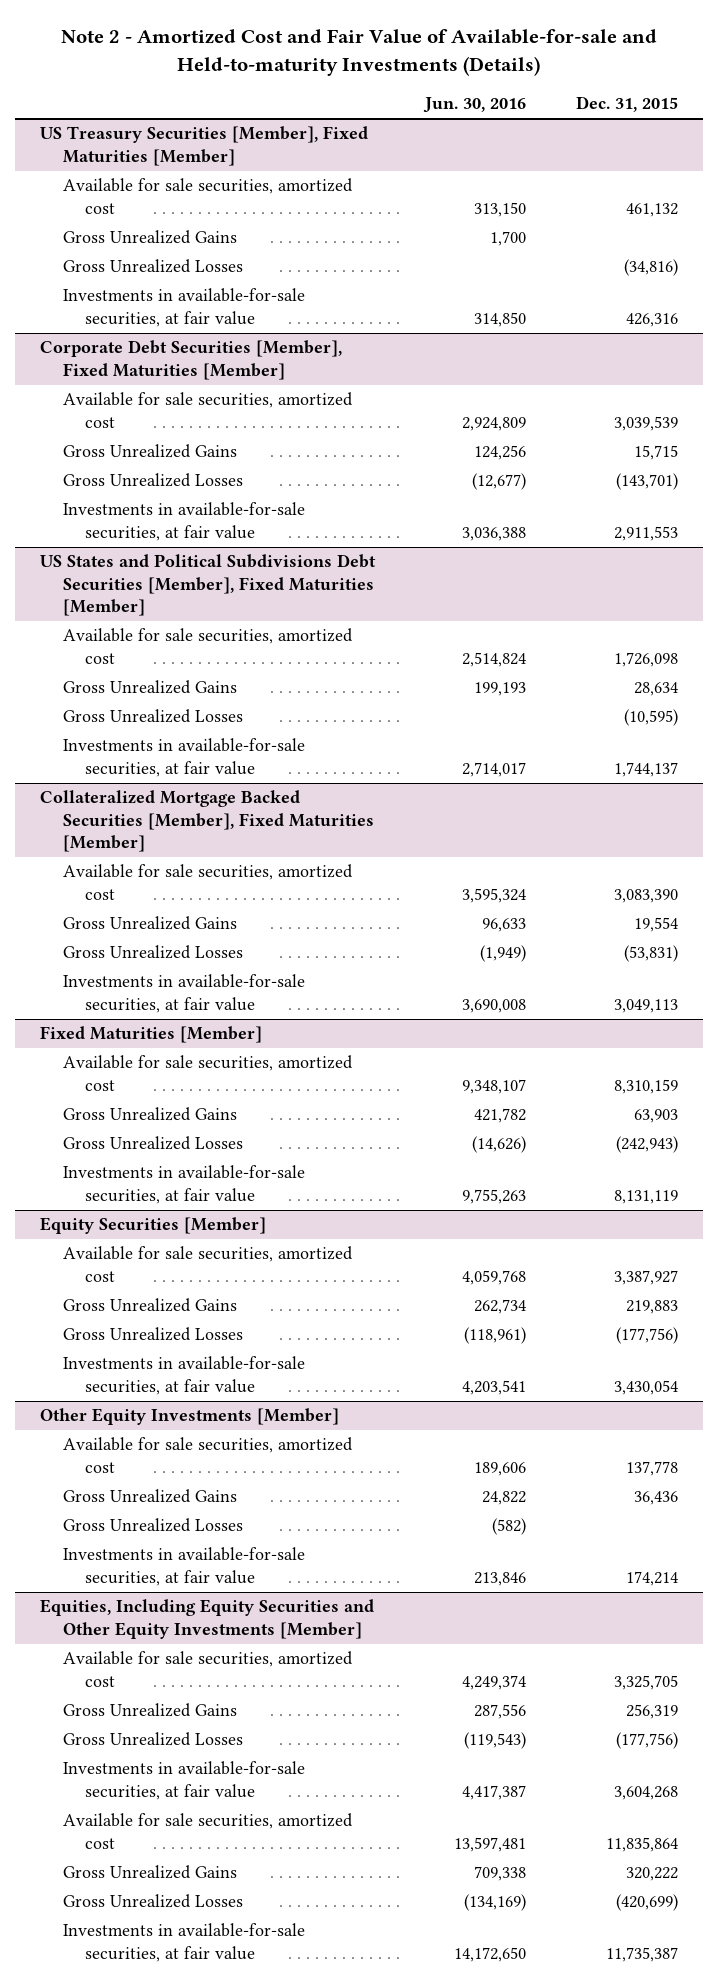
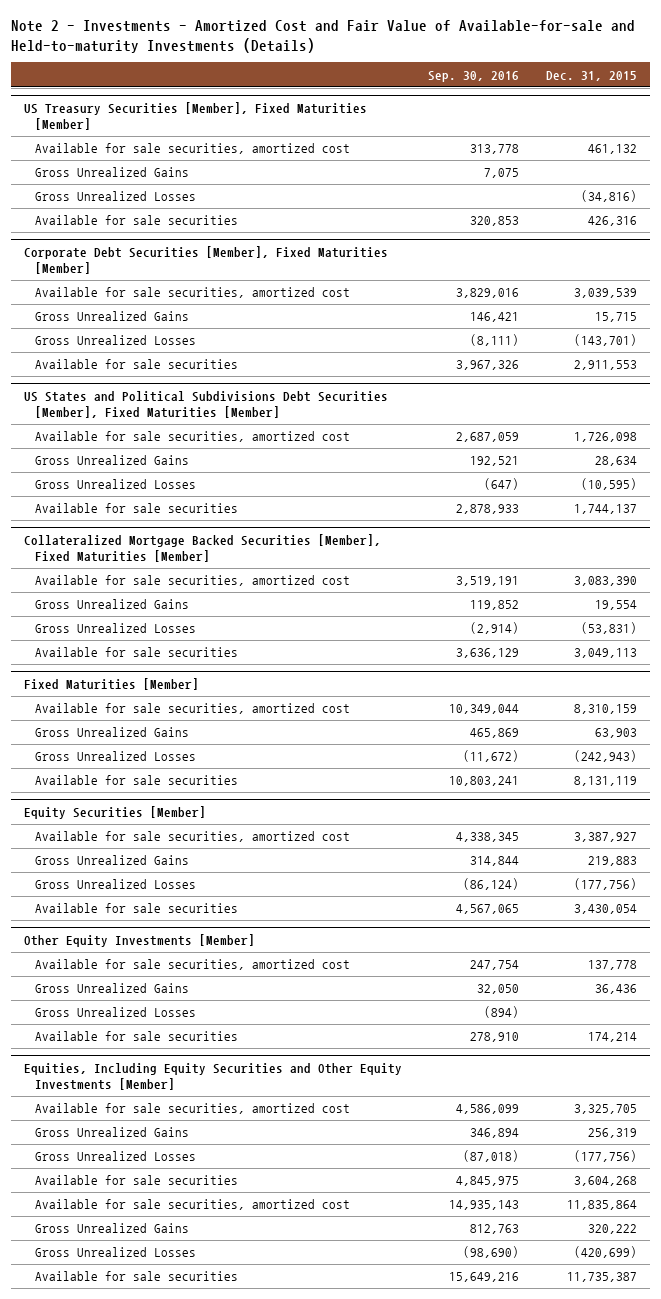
- Note 2 - Amortized Cost and Fair Value of Available-for-sale and Held-to-maturity Investments (Details)
+ Note 2 - Investments - Amortized Cost and Fair Value of Available-for-sale and Held-to-maturity Investments (Details)
- | Jun. 30, 2016 | Dec. 31, 2015
+ | Sep. 30, 2016 | Dec. 31, 2015
@ US Treasury Securities [Member], Fixed Maturities [Member]
- Investments in available-for-sale securities, at fair value | 314,850 | 426,316
+ Available for sale securities | 320,853 | 426,316
@ Corporate Debt Securities [Member], Fixed Maturities [Member]
- Investments in available-for-sale securities, at fair value | 3,036,388 | 2,911,553
+ Available for sale securities | 3,967,326 | 2,911,553
@ US States and Political Subdivisions Debt Securities [Member], Fixed Maturities [Member]
- Investments in available-for-sale securities, at fair value | 2,714,017 | 1,744,137
+ Available for sale securities | 2,878,933 | 1,744,137
@ Collateralized Mortgage Backed Securities [Member], Fixed Maturities [Member]
- Investments in available-for-sale securities, at fair value | 3,690,008 | 3,049,113
+ Available for sale securities | 3,636,129 | 3,049,113
@ Fixed Maturities [Member]
- Investments in available-for-sale securities, at fair value | 9,755,263 | 8,131,119
+ Available for sale securities | 10,803,241 | 8,131,119
@ Equity Securities [Member]
- Investments in available-for-sale securities, at fair value | 4,203,541 | 3,430,054
+ Available for sale securities | 4,567,065 | 3,430,054
@ Other Equity Investments [Member]
- Investments in available-for-sale securities, at fair value | 213,846 | 174,214
+ Available for sale securities | 278,910 | 174,214
@ Equities, Including Equity Securities and Other Equity Investments [Member]
- Investments in available-for-sale securities, at fair value | 4,417,387 | 3,604,268
+ Available for sale securities | 4,845,975 | 3,604,268
- Investments in available-for-sale securities, at fair value | 14,172,650 | 11,735,387
+ Available for sale securities | 15,649,216 | 11,735,387

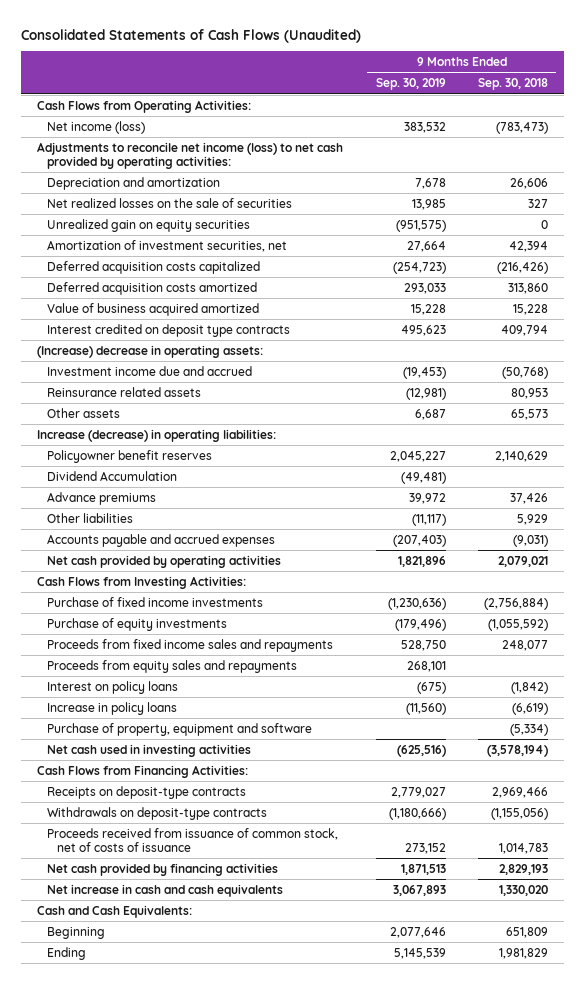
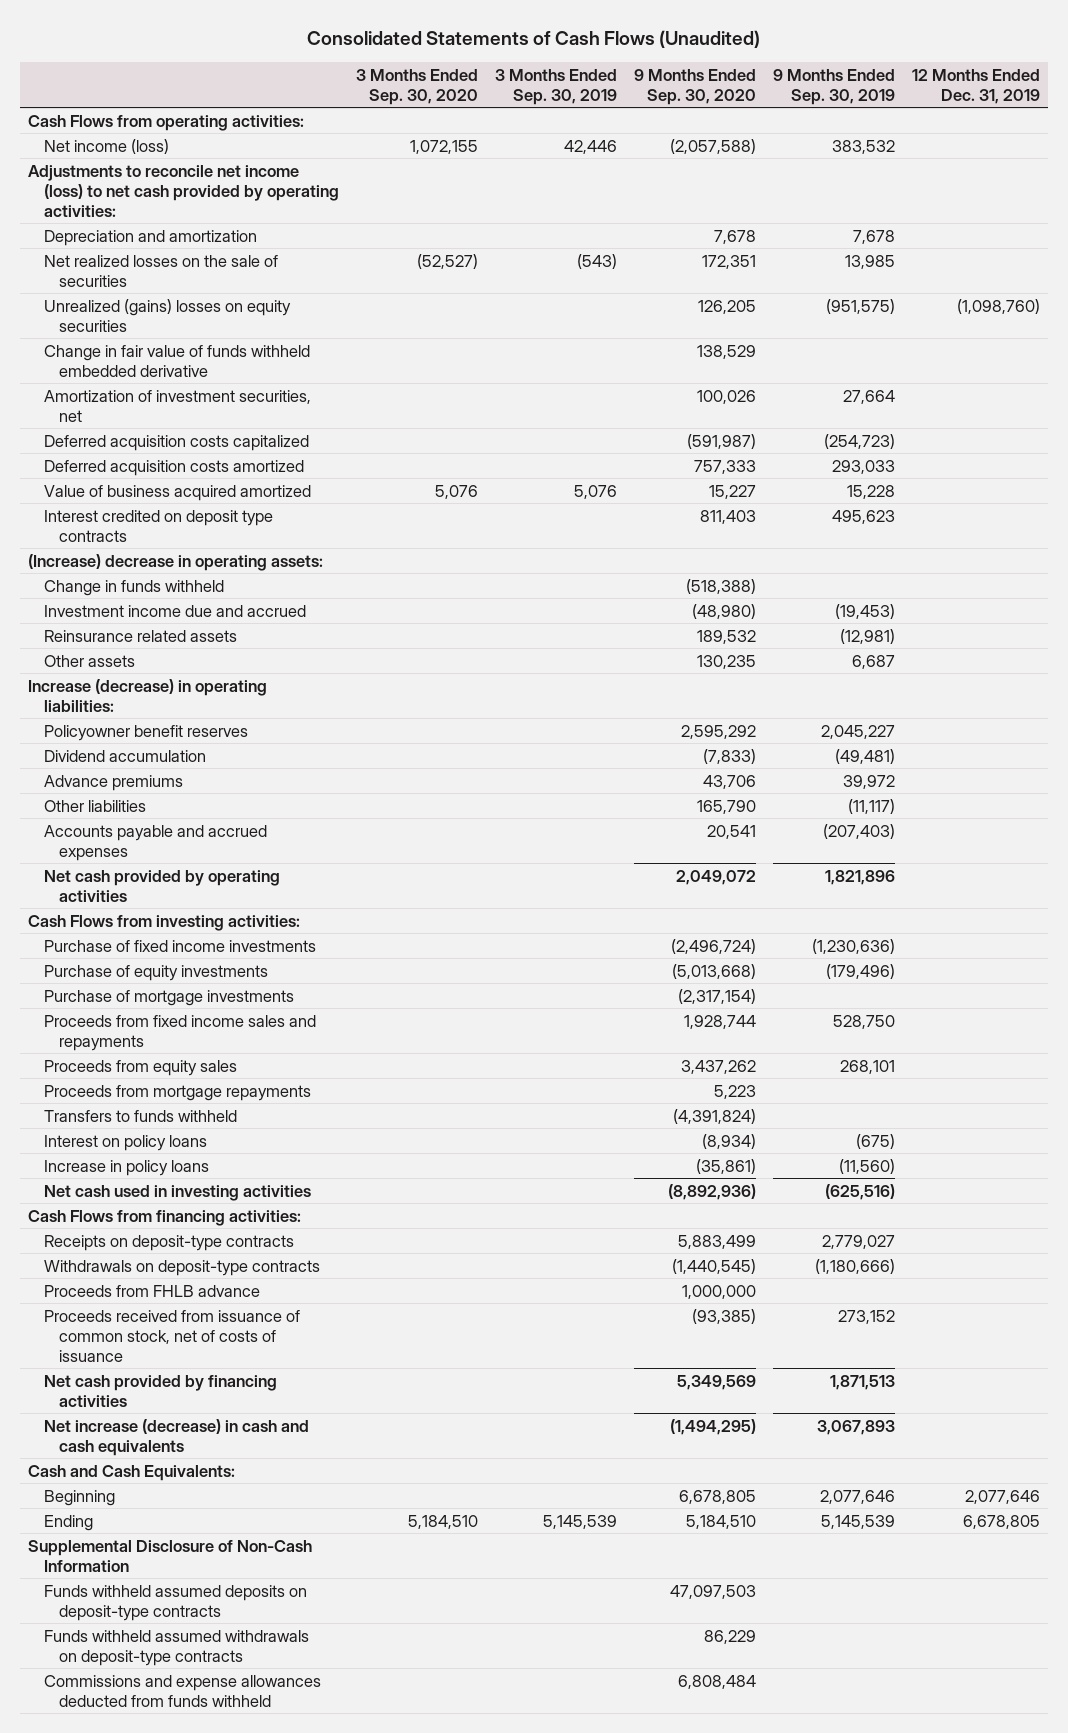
- | 9 Months Ended Sep. 30, 2019 | 9 Months Ended Sep. 30, 2018
+ | 3 Months Ended Sep. 30, 2020 | 3 Months Ended Sep. 30, 2019 | 9 Months Ended Sep. 30, 2020 | 9 Months Ended Sep. 30, 2019 | 12 Months Ended Dec. 31, 2019
- Cash Flows from Operating Activities:
+ Cash Flows from operating activities:
- Unrealized gain on equity securities | (951,575) | 0
+ Unrealized (gains) losses on equity securities | | | 126,205 | (951,575) | (1,098,760)
+ Change in fair value of funds withheld embedded derivative | | | 138,529 | |
+ Change in funds withheld | | | (518,388) | |
- Dividend Accumulation | (49,481) |
+ Dividend accumulation | | | (7,833) | (49,481) |
- Cash Flows from Investing Activities:
+ Cash Flows from investing activities:
+ Purchase of mortgage investments | | | (2,317,154) | |
- Proceeds from equity sales and repayments | 268,101 |
+ Proceeds from equity sales | | | 3,437,262 | 268,101 |
+ Proceeds from mortgage repayments | | | 5,223 | |
+ Transfers to funds withheld | | | (4,391,824) | |
- Purchase of property, equipment and software | | (5,334)
- Cash Flows from Financing Activities:
+ Cash Flows from financing activities:
+ Proceeds from FHLB advance | | | 1,000,000 | |
- Net increase in cash and cash equivalents | 3,067,893 | 1,330,020
+ Net increase (decrease) in cash and cash equivalents | | | (1,494,295) | 3,067,893 |
+ Supplemental Disclosure of Non-Cash Information
+ Funds withheld assumed deposits on deposit-type contracts | | | 47,097,503 | |
+ Funds withheld assumed withdrawals on deposit-type contracts | | | 86,229 | |
+ Commissions and expense allowances deducted from funds withheld | | | 6,808,484 | |

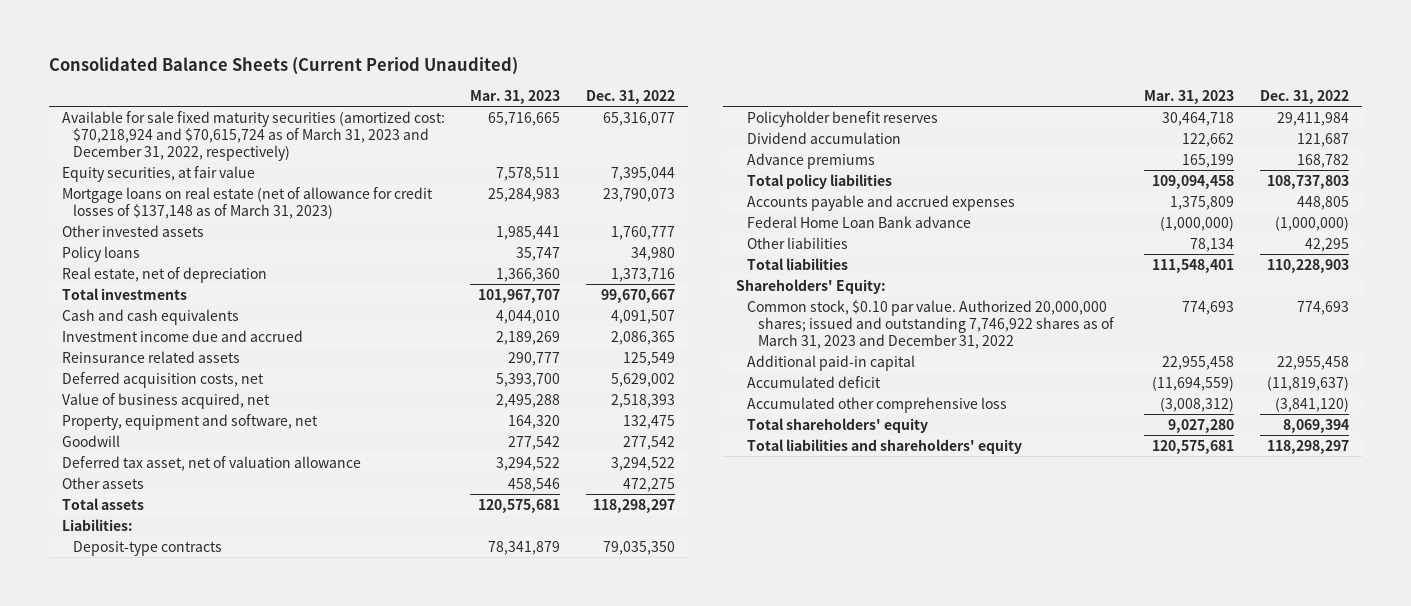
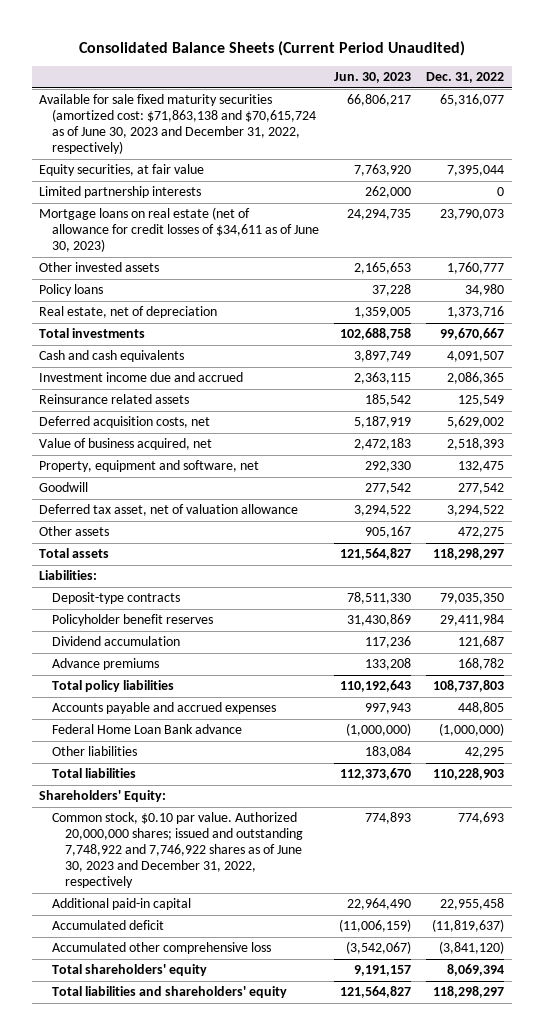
- | Mar. 31, 2023 | Dec. 31, 2022
+ | Jun. 30, 2023 | Dec. 31, 2022
- Available for sale fixed maturity securities (amortized cost: $70,218,924 and $70,615,724 as of March 31, 2023 and December 31, 2022, respectively) | 65,716,665 | 65,316,077
+ Available for sale fixed maturity securities (amortized cost: $71,863,138 and $70,615,724 as of June 30, 2023 and December 31, 2022, respectively) | 66,806,217 | 65,316,077
- Mortgage loans on real estate (net of allowance for credit losses of $137,148 as of March 31, 2023) | 25,284,983 | 23,790,073
+ Limited partnership interests | 262,000 | 0
+ Mortgage loans on real estate (net of allowance for credit losses of $34,611 as of June 30, 2023) | 24,294,735 | 23,790,073
- Common stock, $0.10 par value. Authorized 20,000,000 shares; issued and outstanding 7,746,922 shares as of March 31, 2023 and December 31, 2022 | 774,693 | 774,693
+ Common stock, $0.10 par value. Authorized 20,000,000 shares; issued and outstanding 7,748,922 and 7,746,922 shares as of June 30, 2023 and December 31, 2022, respectively | 774,893 | 774,693

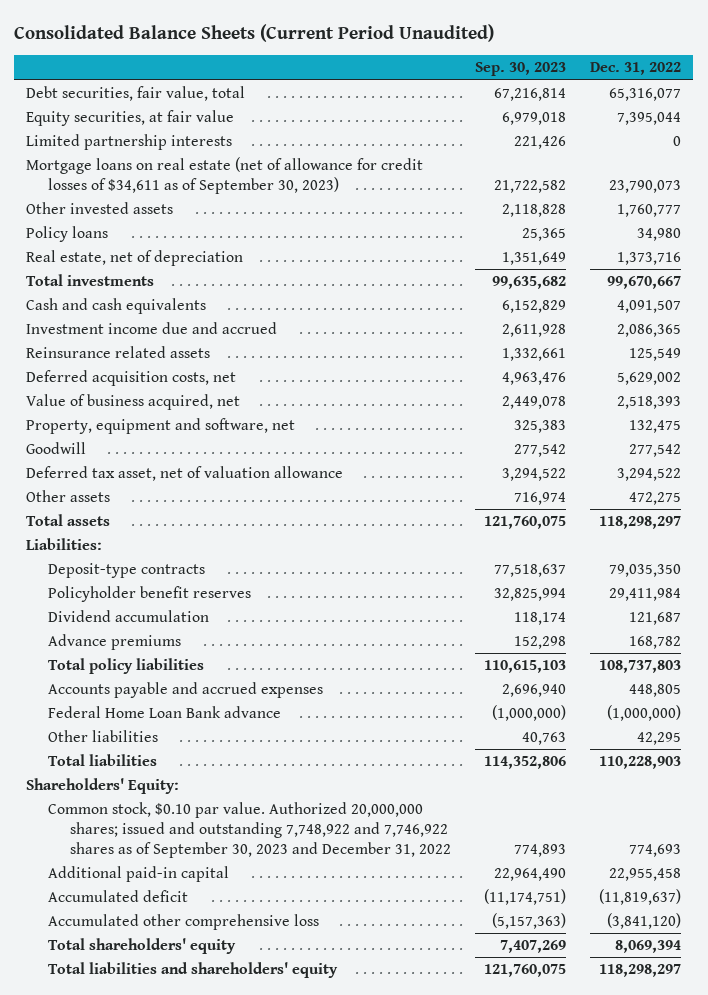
- | Jun. 30, 2023 | Dec. 31, 2022
+ | Sep. 30, 2023 | Dec. 31, 2022
- Available for sale fixed maturity securities (amortized cost: $71,863,138 and $70,615,724 as of June 30, 2023 and December 31, 2022, respectively) | 66,806,217 | 65,316,077
+ Debt securities, fair value, total | 67,216,814 | 65,316,077
- Mortgage loans on real estate (net of allowance for credit losses of $34,611 as of June 30, 2023) | 24,294,735 | 23,790,073
+ Mortgage loans on real estate (net of allowance for credit losses of $34,611 as of September 30, 2023) | 21,722,582 | 23,790,073
- Common stock, $0.10 par value. Authorized 20,000,000 shares; issued and outstanding 7,748,922 and 7,746,922 shares as of June 30, 2023 and December 31, 2022, respectively | 774,893 | 774,693
+ Common stock, $0.10 par value. Authorized 20,000,000 shares; issued and outstanding 7,748,922 and 7,746,922 shares as of September 30, 2023 and December 31, 2022 | 774,893 | 774,693

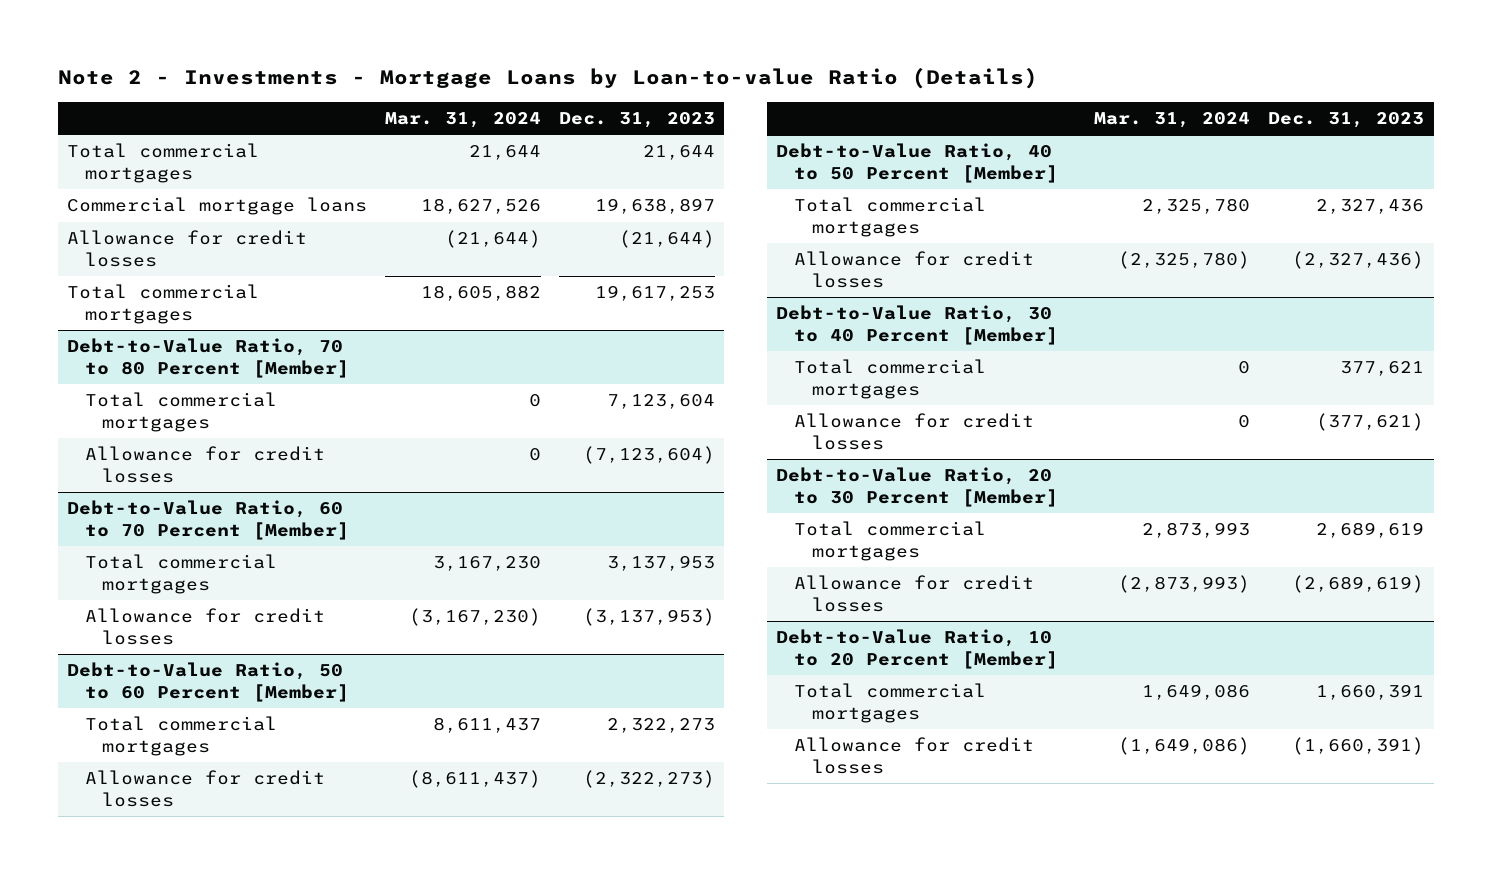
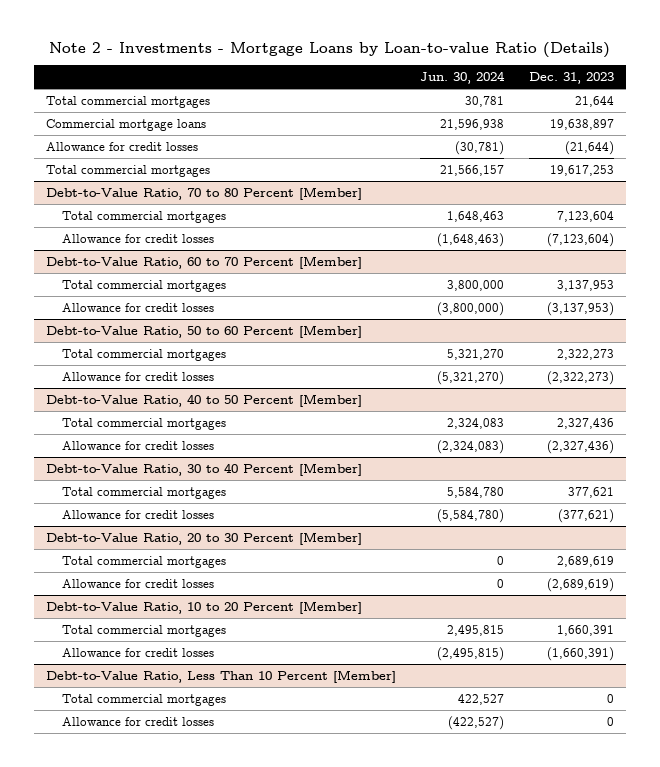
- | Mar. 31, 2024 | Dec. 31, 2023
+ | Jun. 30, 2024 | Dec. 31, 2023
+ Debt-to-Value Ratio, Less Than 10 Percent [Member]
+ Total commercial mortgages | 422,527 | 0
+ Allowance for credit losses | (422,527) | 0

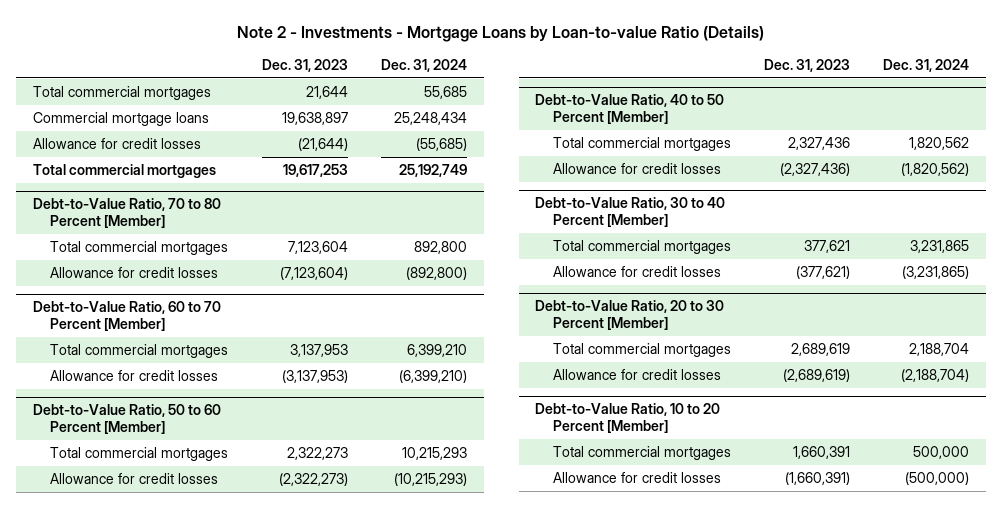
- | Jun. 30, 2024 | Dec. 31, 2023
+ | Dec. 31, 2023 | Dec. 31, 2024
- Debt-to-Value Ratio, Less Than 10 Percent [Member]
- Total commercial mortgages | 422,527 | 0
- Allowance for credit losses | (422,527) | 0

